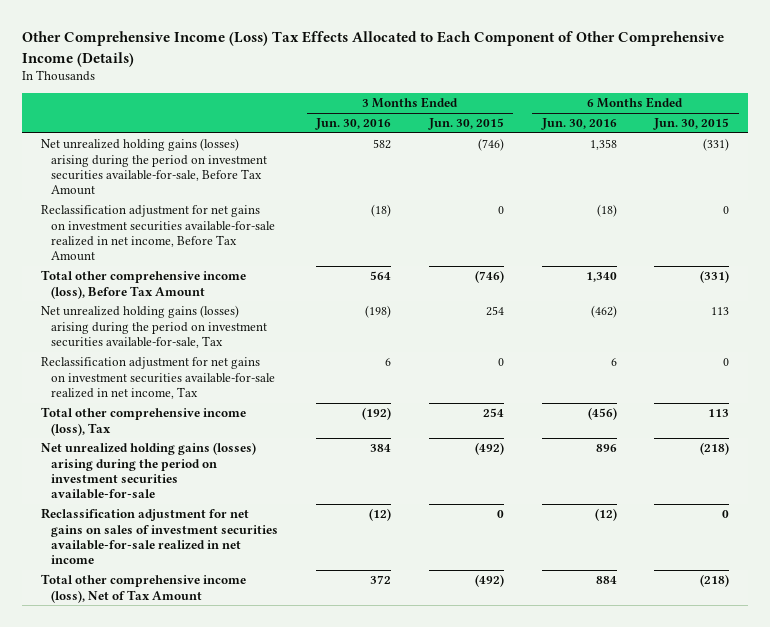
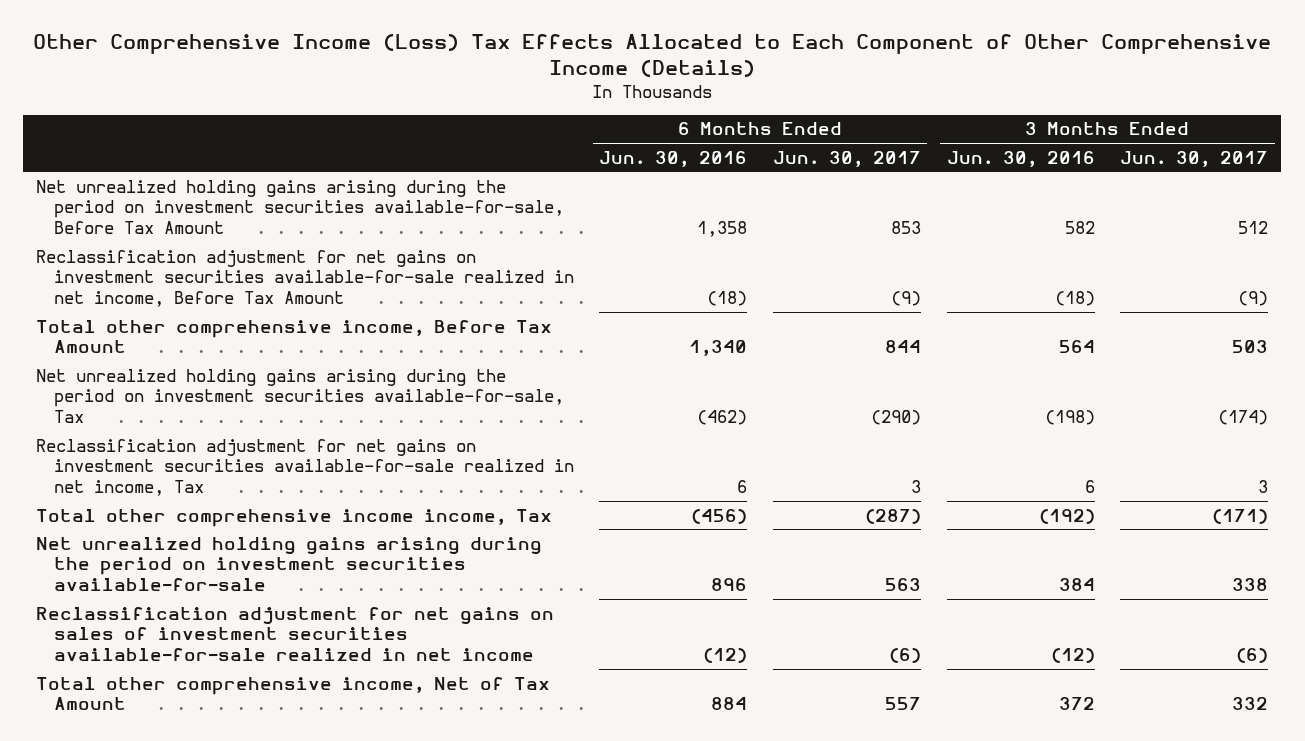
- | 3 Months Ended Jun. 30, 2016 | 3 Months Ended Jun. 30, 2015 | 6 Months Ended Jun. 30, 2016 | 6 Months Ended Jun. 30, 2015
+ | 6 Months Ended Jun. 30, 2016 | 6 Months Ended Jun. 30, 2017 | 3 Months Ended Jun. 30, 2016 | 3 Months Ended Jun. 30, 2017
- Net unrealized holding gains (losses) arising during the period on investment securities available-for-sale, Before Tax Amount | 582 | (746) | 1,358 | (331)
+ Net unrealized holding gains arising during the period on investment securities available-for-sale, Before Tax Amount | 1,358 | 853 | 582 | 512
- Total other comprehensive income (loss), Before Tax Amount | 564 | (746) | 1,340 | (331)
- Net unrealized holding gains (losses) arising during the period on investment securities available-for-sale, Tax | (198) | 254 | (462) | 113
+ Total other comprehensive income, Before Tax Amount | 1,340 | 844 | 564 | 503
+ Net unrealized holding gains arising during the period on investment securities available-for-sale, Tax | (462) | (290) | (198) | (174)
- Total other comprehensive income (loss), Tax | (192) | 254 | (456) | 113
- Net unrealized holding gains (losses) arising during the period on investment securities available-for-sale | 384 | (492) | 896 | (218)
+ Total other comprehensive income income, Tax | (456) | (287) | (192) | (171)
+ Net unrealized holding gains arising during the period on investment securities available-for-sale | 896 | 563 | 384 | 338
- Total other comprehensive income (loss), Net of Tax Amount | 372 | (492) | 884 | (218)
+ Total other comprehensive income, Net of Tax Amount | 884 | 557 | 372 | 332

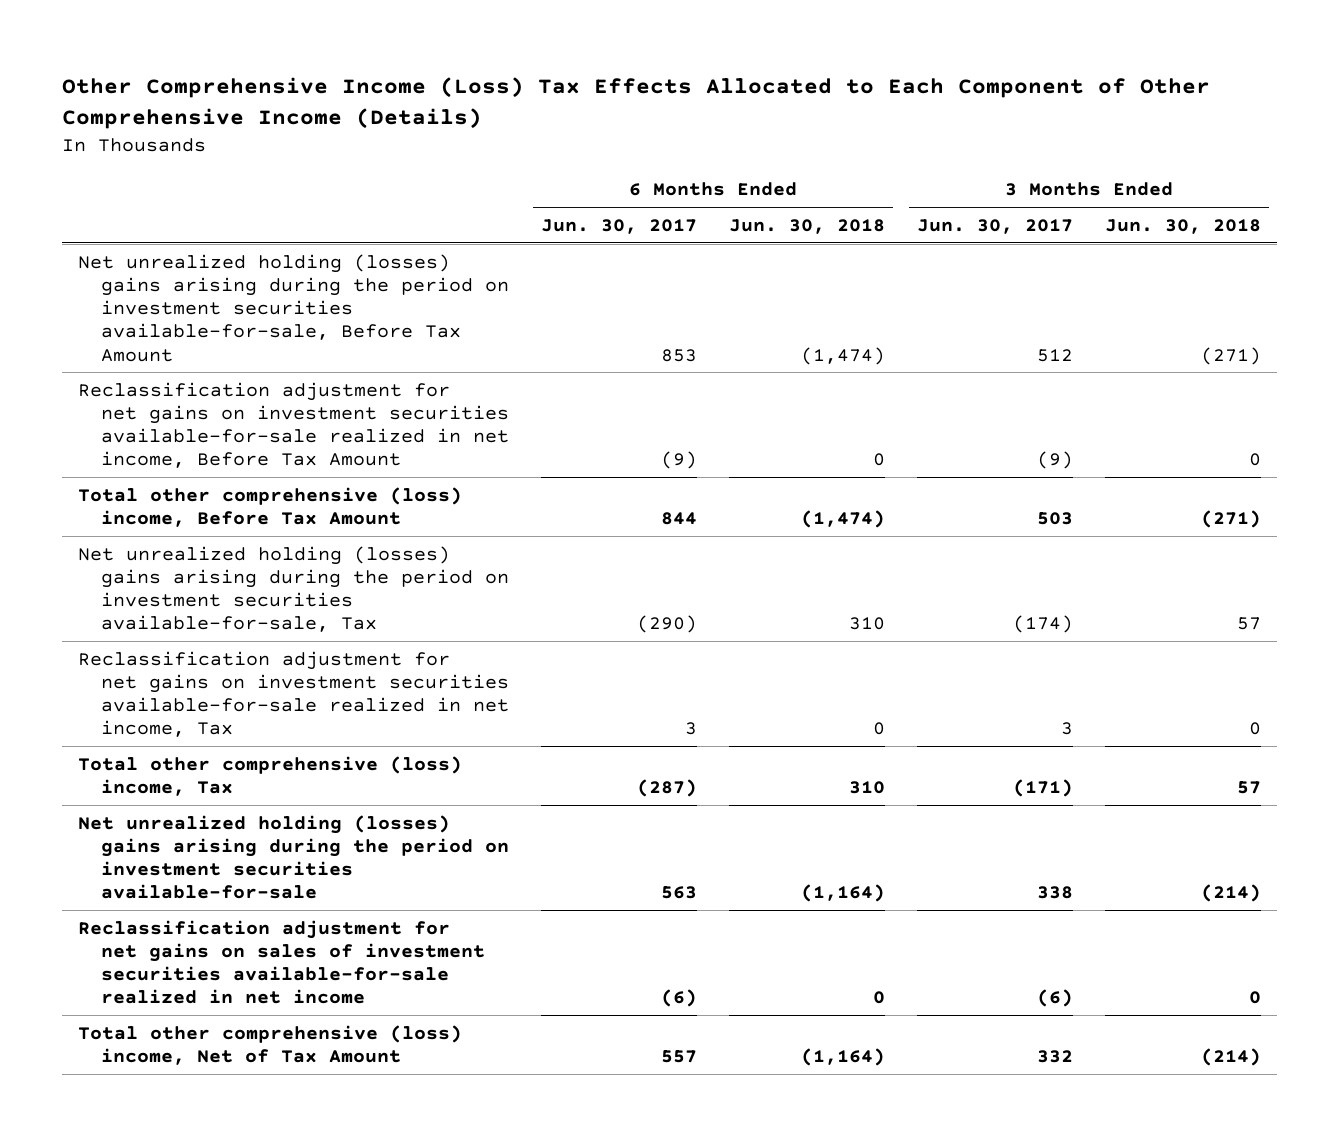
- | 6 Months Ended Jun. 30, 2016 | 6 Months Ended Jun. 30, 2017 | 3 Months Ended Jun. 30, 2016 | 3 Months Ended Jun. 30, 2017
+ | 6 Months Ended Jun. 30, 2017 | 6 Months Ended Jun. 30, 2018 | 3 Months Ended Jun. 30, 2017 | 3 Months Ended Jun. 30, 2018
- Net unrealized holding gains arising during the period on investment securities available-for-sale, Before Tax Amount | 1,358 | 853 | 582 | 512
+ Net unrealized holding (losses) gains arising during the period on investment securities available-for-sale, Before Tax Amount | 853 | (1,474) | 512 | (271)
- Total other comprehensive income, Before Tax Amount | 1,340 | 844 | 564 | 503
- Net unrealized holding gains arising during the period on investment securities available-for-sale, Tax | (462) | (290) | (198) | (174)
+ Total other comprehensive (loss) income, Before Tax Amount | 844 | (1,474) | 503 | (271)
+ Net unrealized holding (losses) gains arising during the period on investment securities available-for-sale, Tax | (290) | 310 | (174) | 57
- Total other comprehensive income income, Tax | (456) | (287) | (192) | (171)
- Net unrealized holding gains arising during the period on investment securities available-for-sale | 896 | 563 | 384 | 338
+ Total other comprehensive (loss) income, Tax | (287) | 310 | (171) | 57
+ Net unrealized holding (losses) gains arising during the period on investment securities available-for-sale | 563 | (1,164) | 338 | (214)
- Total other comprehensive income, Net of Tax Amount | 884 | 557 | 372 | 332
+ Total other comprehensive (loss) income, Net of Tax Amount | 557 | (1,164) | 332 | (214)

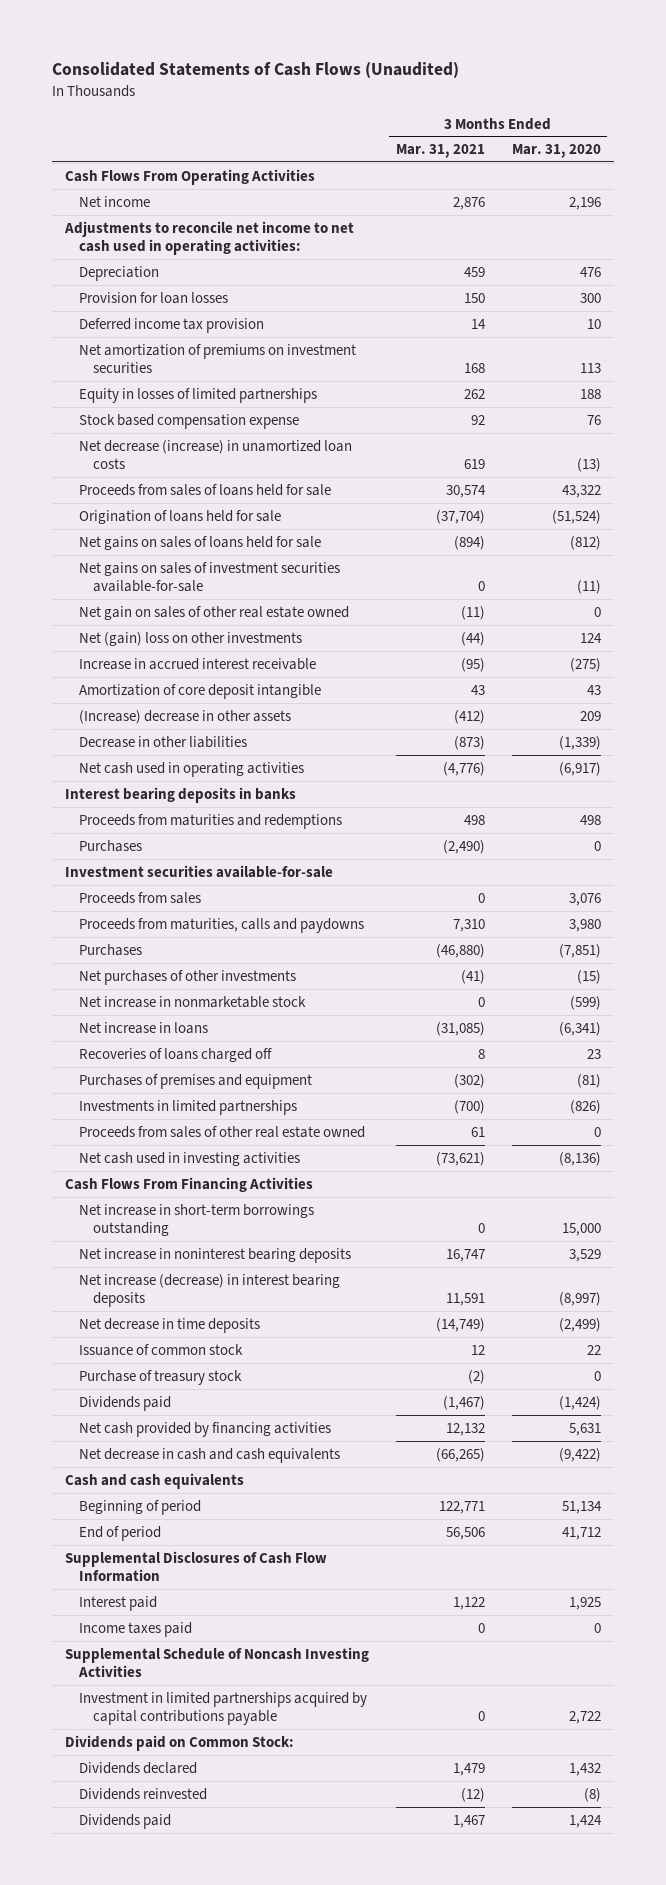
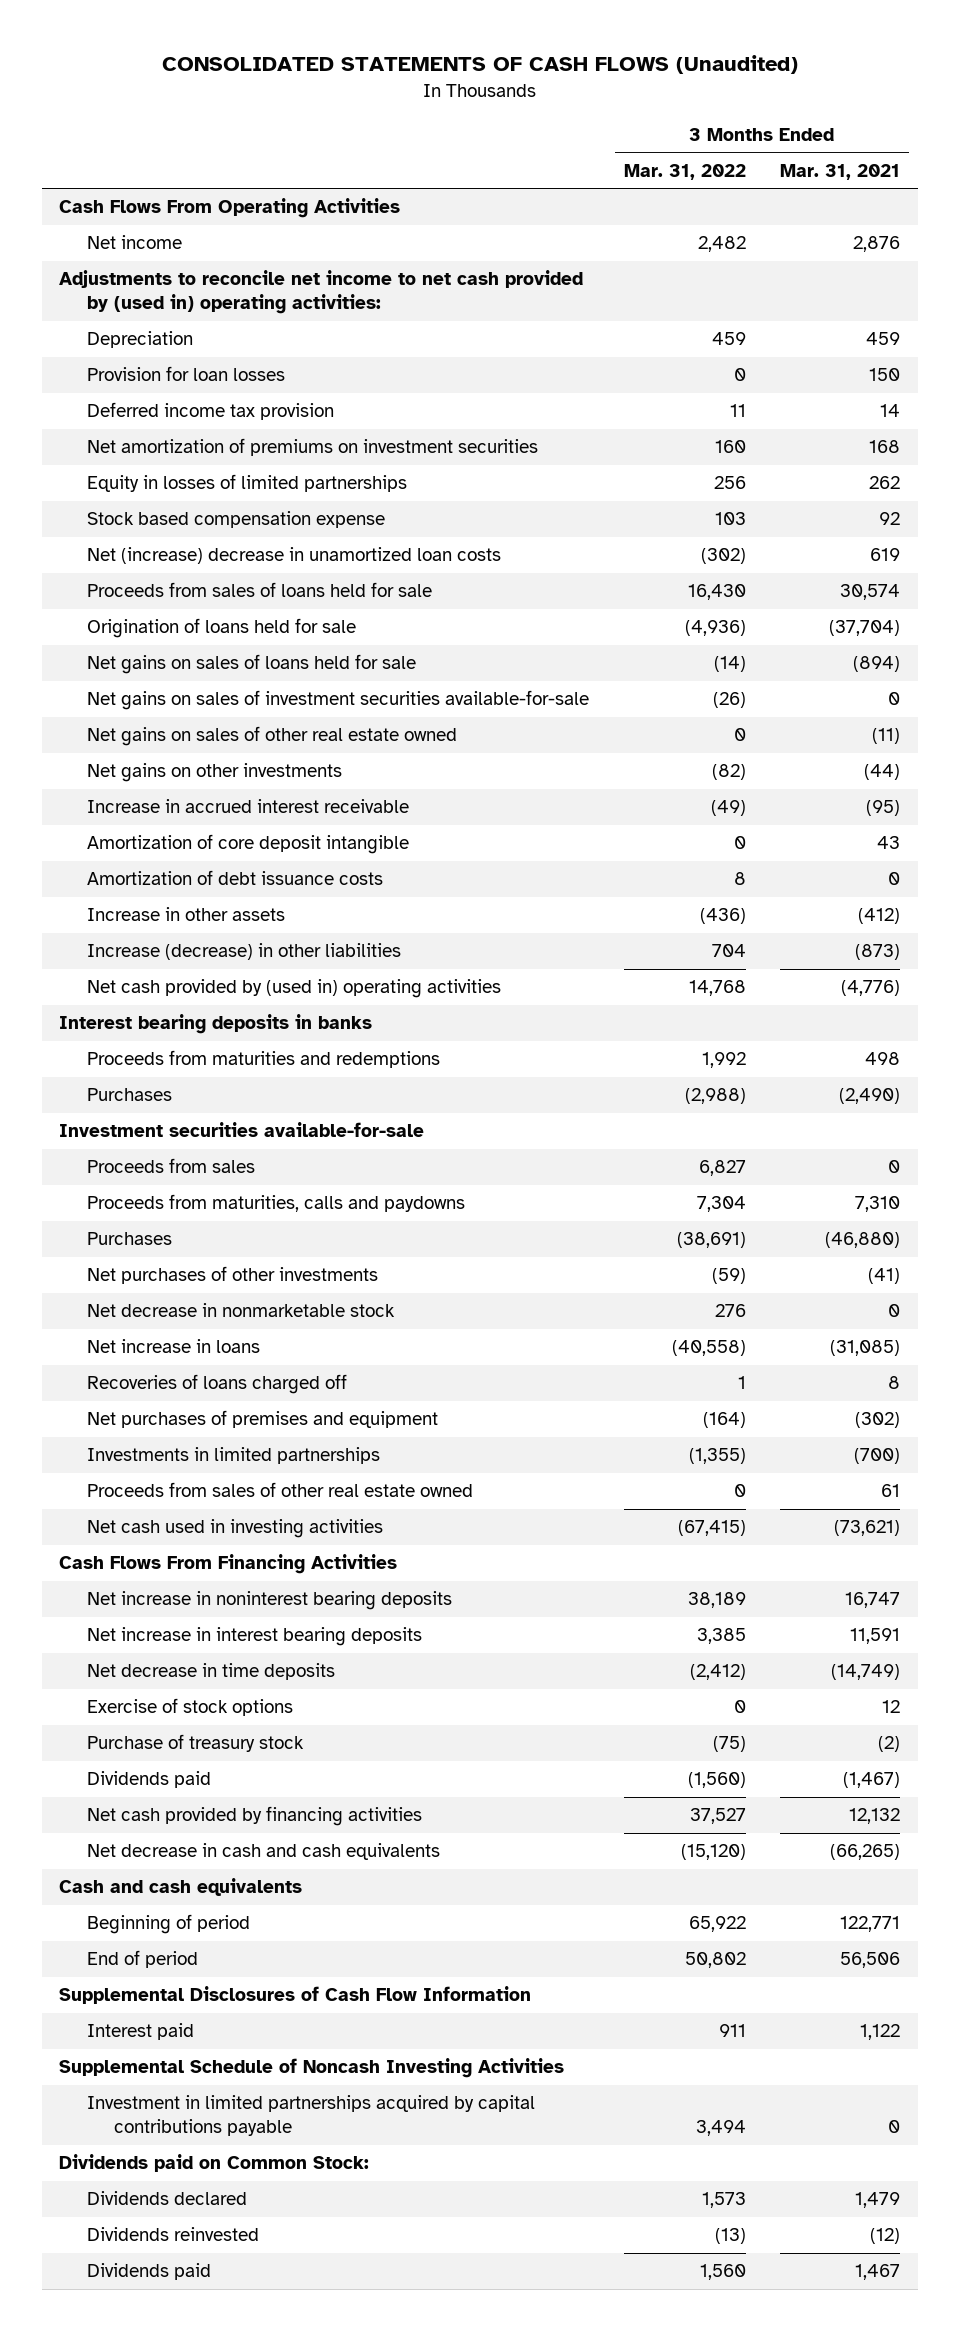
- Consolidated Statements of Cash Flows (Unaudited)
+ CONSOLIDATED STATEMENTS OF CASH FLOWS (Unaudited)
- | 3 Months Ended Mar. 31, 2021 | 3 Months Ended Mar. 31, 2020
+ | 3 Months Ended Mar. 31, 2022 | 3 Months Ended Mar. 31, 2021
- Adjustments to reconcile net income to net cash used in operating activities:
+ Adjustments to reconcile net income to net cash provided by (used in) operating activities:
- Net decrease (increase) in unamortized loan costs | 619 | (13)
+ Net (increase) decrease in unamortized loan costs | (302) | 619
- Net gain on sales of other real estate owned | (11) | 0
- Net (gain) loss on other investments | (44) | 124
+ Net gains on sales of other real estate owned | 0 | (11)
+ Net gains on other investments | (82) | (44)
- (Increase) decrease in other assets | (412) | 209
- Decrease in other liabilities | (873) | (1,339)
- Net cash used in operating activities | (4,776) | (6,917)
+ Amortization of debt issuance costs | 8 | 0
+ Increase in other assets | (436) | (412)
+ Increase (decrease) in other liabilities | 704 | (873)
+ Net cash provided by (used in) operating activities | 14,768 | (4,776)
- Net increase in nonmarketable stock | 0 | (599)
+ Net decrease in nonmarketable stock | 276 | 0
- Purchases of premises and equipment | (302) | (81)
+ Net purchases of premises and equipment | (164) | (302)
- Net increase in short-term borrowings outstanding | 0 | 15,000
- Net increase (decrease) in interest bearing deposits | 11,591 | (8,997)
+ Net increase in interest bearing deposits | 3,385 | 11,591
- Issuance of common stock | 12 | 22
+ Exercise of stock options | 0 | 12
- Income taxes paid | 0 | 0

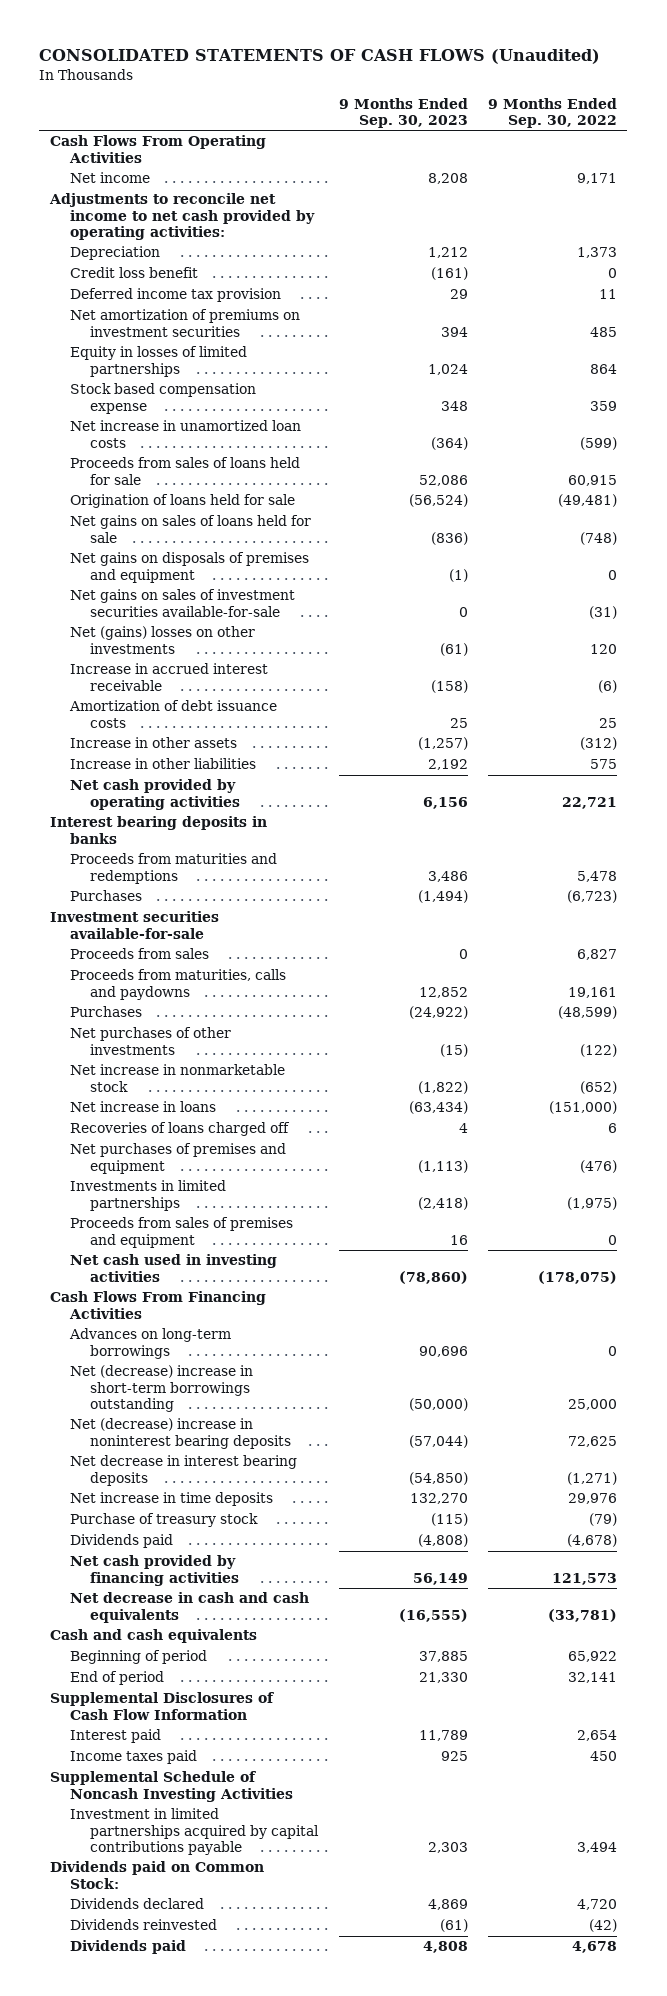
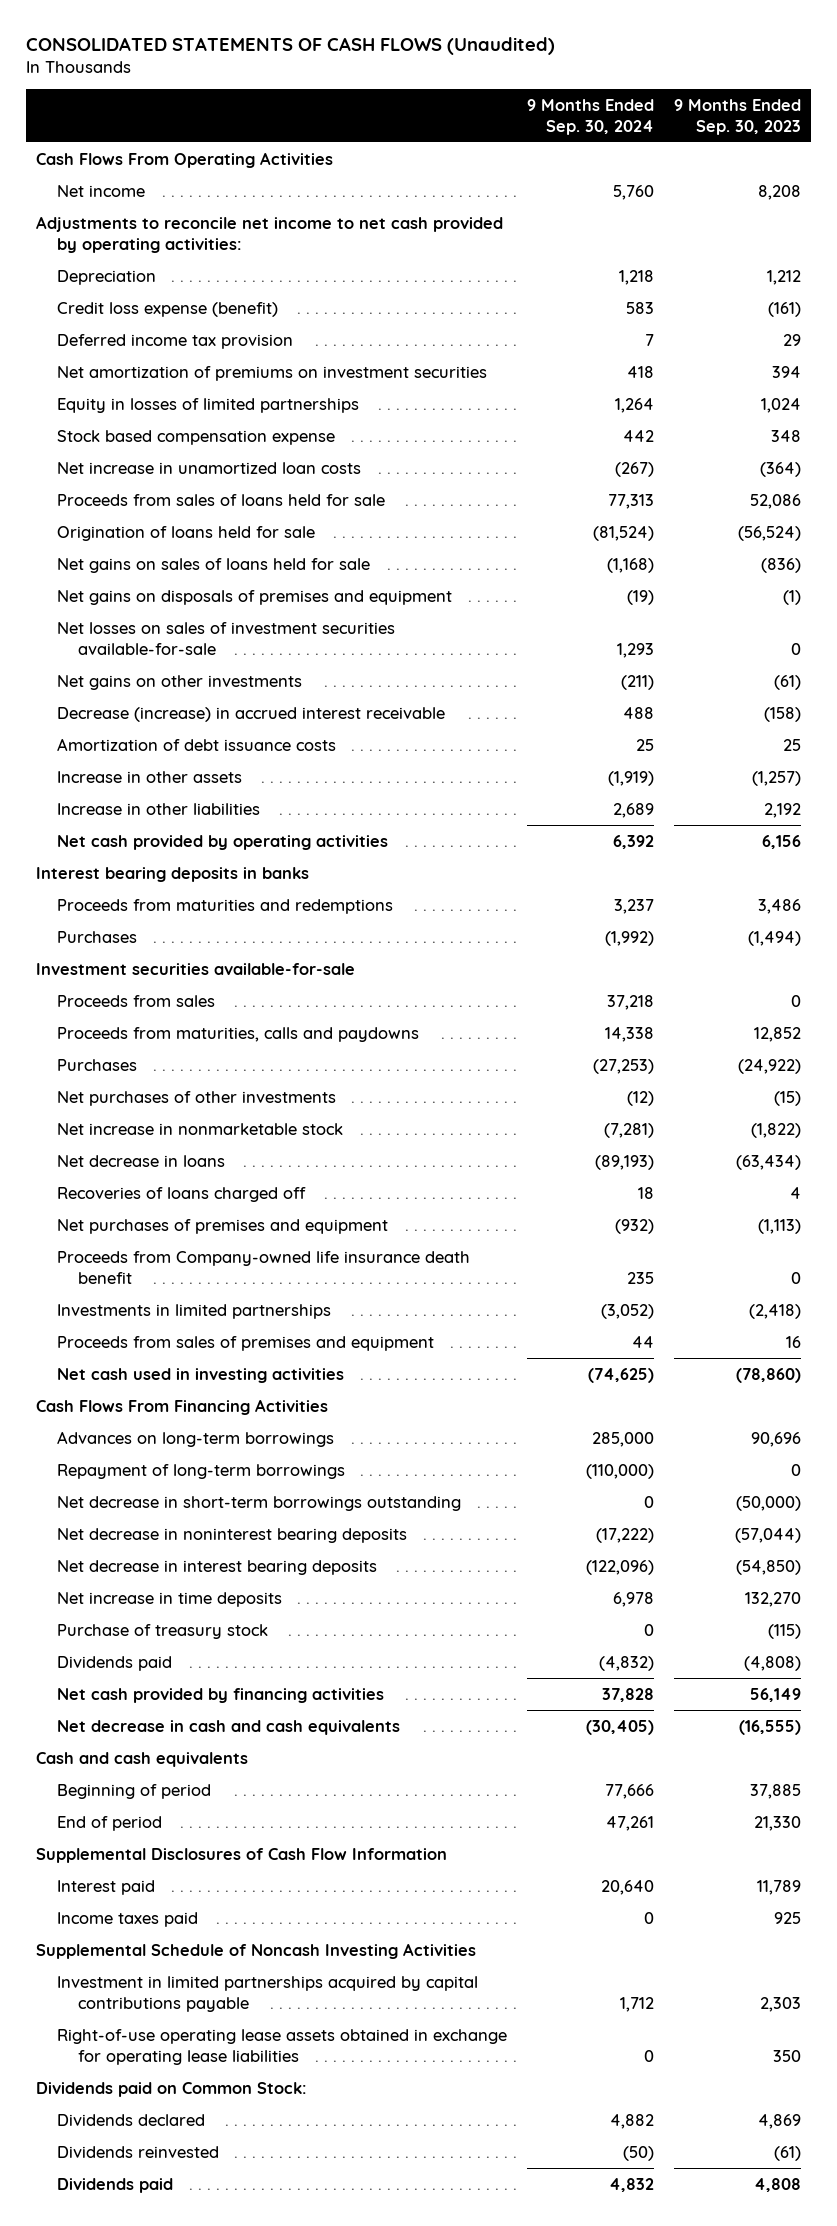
- | 9 Months Ended Sep. 30, 2023 | 9 Months Ended Sep. 30, 2022
+ | 9 Months Ended Sep. 30, 2024 | 9 Months Ended Sep. 30, 2023
- Credit loss benefit | (161) | 0
+ Credit loss expense (benefit) | 583 | (161)
- Net gains on sales of investment securities available-for-sale | 0 | (31)
- Net (gains) losses on other investments | (61) | 120
- Increase in accrued interest receivable | (158) | (6)
+ Net losses on sales of investment securities available-for-sale | 1,293 | 0
+ Net gains on other investments | (211) | (61)
+ Decrease (increase) in accrued interest receivable | 488 | (158)
- Net increase in loans | (63,434) | (151,000)
+ Net decrease in loans | (89,193) | (63,434)
+ Proceeds from Company-owned life insurance death benefit | 235 | 0
- Net (decrease) increase in short-term borrowings outstanding | (50,000) | 25,000
- Net (decrease) increase in noninterest bearing deposits | (57,044) | 72,625
+ Repayment of long-term borrowings | (110,000) | 0
+ Net decrease in short-term borrowings outstanding | 0 | (50,000)
+ Net decrease in noninterest bearing deposits | (17,222) | (57,044)
+ Right-of-use operating lease assets obtained in exchange for operating lease liabilities | 0 | 350

